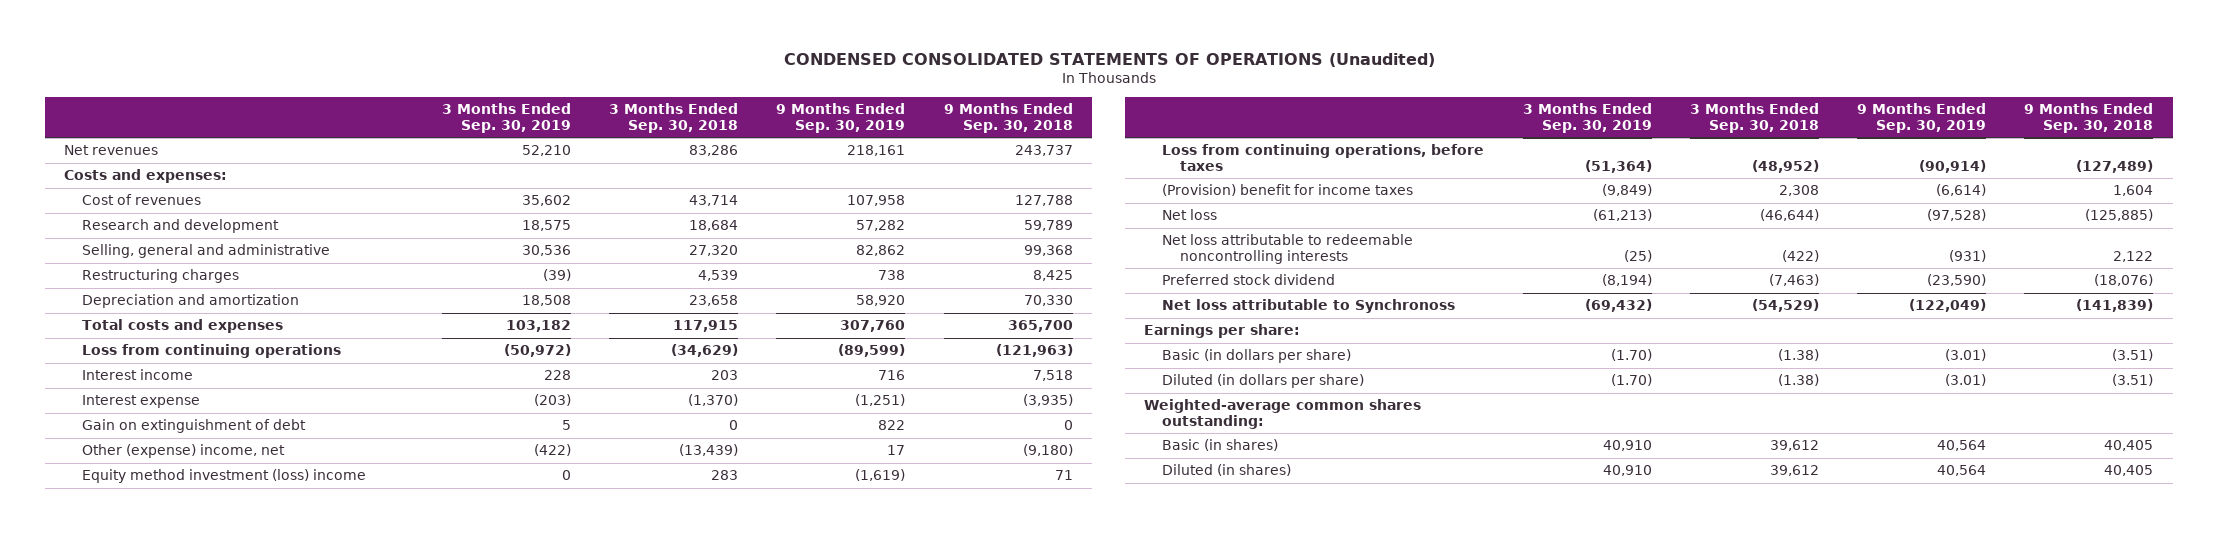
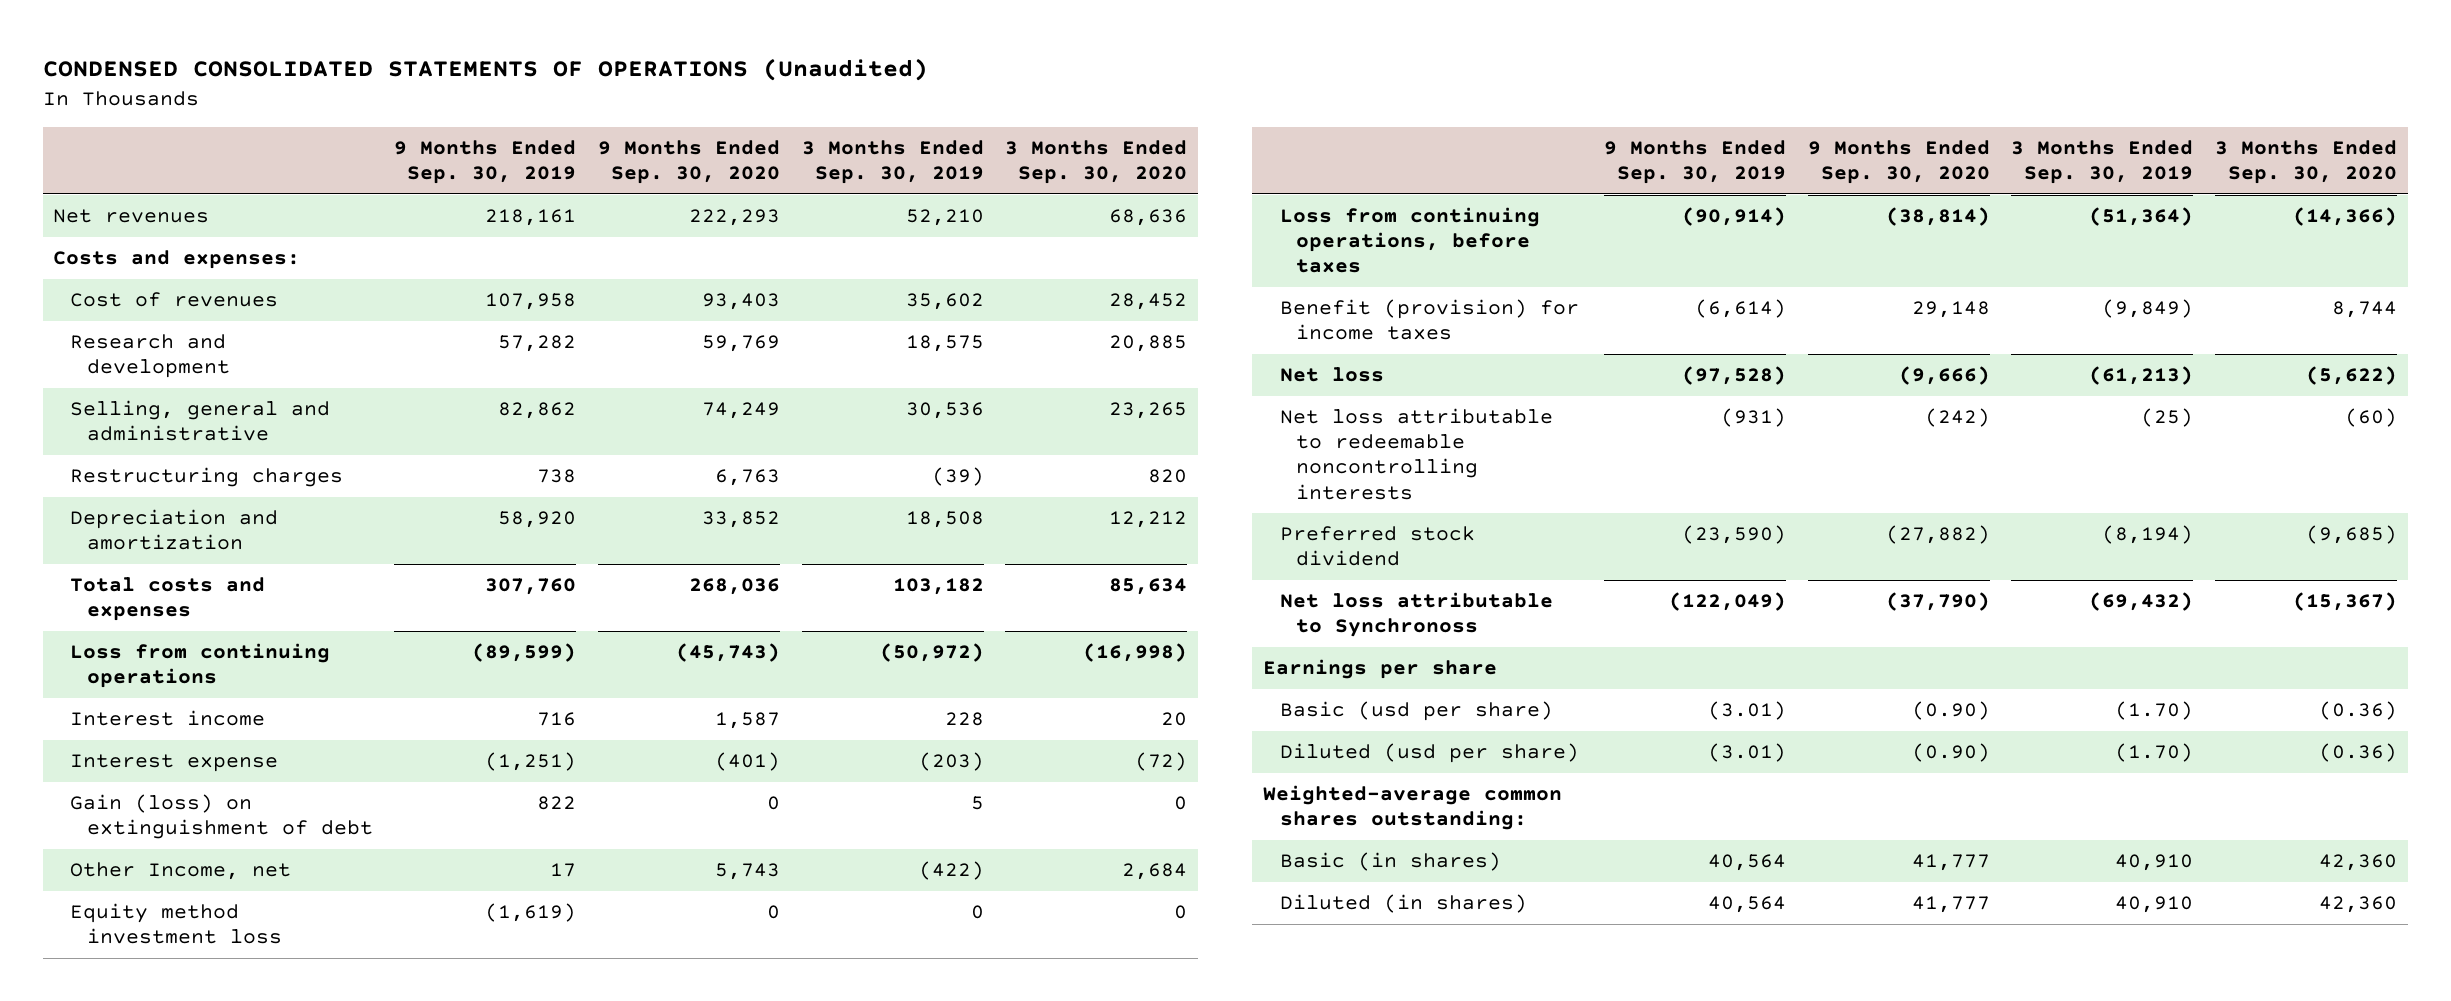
- | 3 Months Ended Sep. 30, 2019 | 3 Months Ended Sep. 30, 2018 | 9 Months Ended Sep. 30, 2019 | 9 Months Ended Sep. 30, 2018
+ | 9 Months Ended Sep. 30, 2019 | 9 Months Ended Sep. 30, 2020 | 3 Months Ended Sep. 30, 2019 | 3 Months Ended Sep. 30, 2020
- Gain on extinguishment of debt | 5 | 0 | 822 | 0
- Other (expense) income, net | (422) | (13,439) | 17 | (9,180)
- Equity method investment (loss) income | 0 | 283 | (1,619) | 71
+ Gain (loss) on extinguishment of debt | 822 | 0 | 5 | 0
+ Other Income, net | 17 | 5,743 | (422) | 2,684
+ Equity method investment loss | (1,619) | 0 | 0 | 0
- (Provision) benefit for income taxes | (9,849) | 2,308 | (6,614) | 1,604
+ Benefit (provision) for income taxes | (6,614) | 29,148 | (9,849) | 8,744
- Earnings per share:
- Basic (in dollars per share) | (1.70) | (1.38) | (3.01) | (3.51)
- Diluted (in dollars per share) | (1.70) | (1.38) | (3.01) | (3.51)
+ Earnings per share
+ Basic (usd per share) | (3.01) | (0.90) | (1.70) | (0.36)
+ Diluted (usd per share) | (3.01) | (0.90) | (1.70) | (0.36)

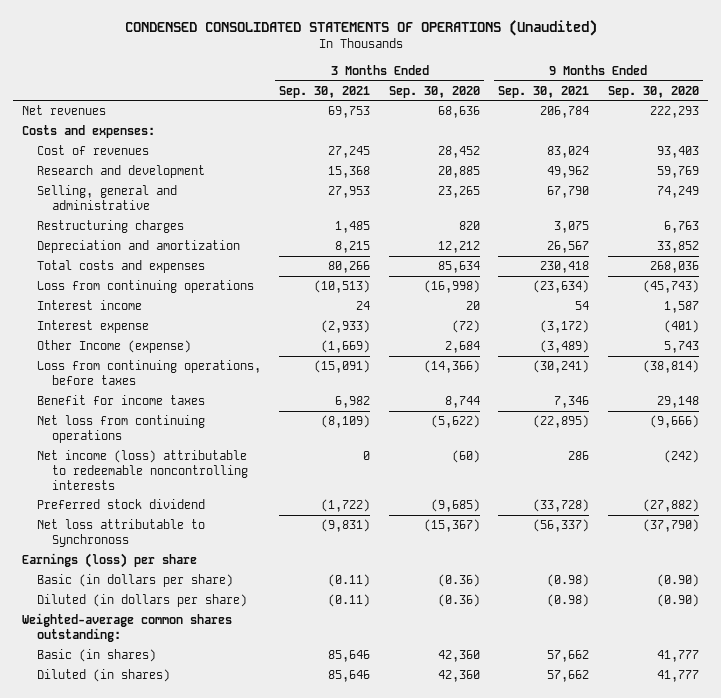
- | 9 Months Ended Sep. 30, 2019 | 9 Months Ended Sep. 30, 2020 | 3 Months Ended Sep. 30, 2019 | 3 Months Ended Sep. 30, 2020
+ | 3 Months Ended Sep. 30, 2021 | 3 Months Ended Sep. 30, 2020 | 9 Months Ended Sep. 30, 2021 | 9 Months Ended Sep. 30, 2020
- Gain (loss) on extinguishment of debt | 822 | 0 | 5 | 0
- Other Income, net | 17 | 5,743 | (422) | 2,684
- Equity method investment loss | (1,619) | 0 | 0 | 0
+ Other Income (expense) | (1,669) | 2,684 | (3,489) | 5,743
- Benefit (provision) for income taxes | (6,614) | 29,148 | (9,849) | 8,744
- Net loss | (97,528) | (9,666) | (61,213) | (5,622)
- Net loss attributable to redeemable noncontrolling interests | (931) | (242) | (25) | (60)
+ Benefit for income taxes | 6,982 | 8,744 | 7,346 | 29,148
+ Net loss from continuing operations | (8,109) | (5,622) | (22,895) | (9,666)
+ Net income (loss) attributable to redeemable noncontrolling interests | 0 | (60) | 286 | (242)
- Earnings per share
- Basic (usd per share) | (3.01) | (0.90) | (1.70) | (0.36)
- Diluted (usd per share) | (3.01) | (0.90) | (1.70) | (0.36)
+ Earnings (loss) per share
+ Basic (in dollars per share) | (0.11) | (0.36) | (0.98) | (0.90)
+ Diluted (in dollars per share) | (0.11) | (0.36) | (0.98) | (0.90)

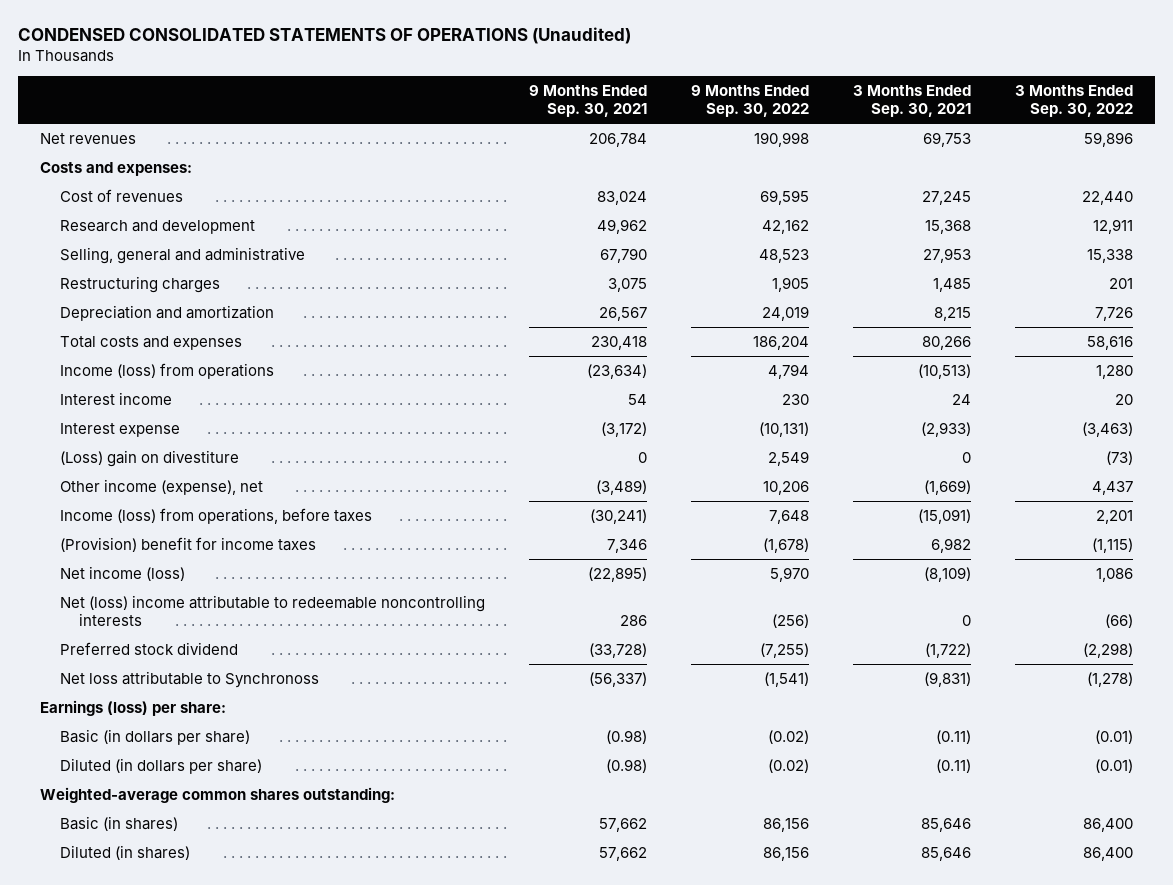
- | 3 Months Ended Sep. 30, 2021 | 3 Months Ended Sep. 30, 2020 | 9 Months Ended Sep. 30, 2021 | 9 Months Ended Sep. 30, 2020
+ | 9 Months Ended Sep. 30, 2021 | 9 Months Ended Sep. 30, 2022 | 3 Months Ended Sep. 30, 2021 | 3 Months Ended Sep. 30, 2022
- Loss from continuing operations | (10,513) | (16,998) | (23,634) | (45,743)
+ Income (loss) from operations | (23,634) | 4,794 | (10,513) | 1,280
- Other Income (expense) | (1,669) | 2,684 | (3,489) | 5,743
- Loss from continuing operations, before taxes | (15,091) | (14,366) | (30,241) | (38,814)
- Benefit for income taxes | 6,982 | 8,744 | 7,346 | 29,148
- Net loss from continuing operations | (8,109) | (5,622) | (22,895) | (9,666)
- Net income (loss) attributable to redeemable noncontrolling interests | 0 | (60) | 286 | (242)
+ (Loss) gain on divestiture | 0 | 2,549 | 0 | (73)
+ Other income (expense), net | (3,489) | 10,206 | (1,669) | 4,437
+ Income (loss) from operations, before taxes | (30,241) | 7,648 | (15,091) | 2,201
+ (Provision) benefit for income taxes | 7,346 | (1,678) | 6,982 | (1,115)
+ Net income (loss) | (22,895) | 5,970 | (8,109) | 1,086
+ Net (loss) income attributable to redeemable noncontrolling interests | 286 | (256) | 0 | (66)
- Earnings (loss) per share
+ Earnings (loss) per share:

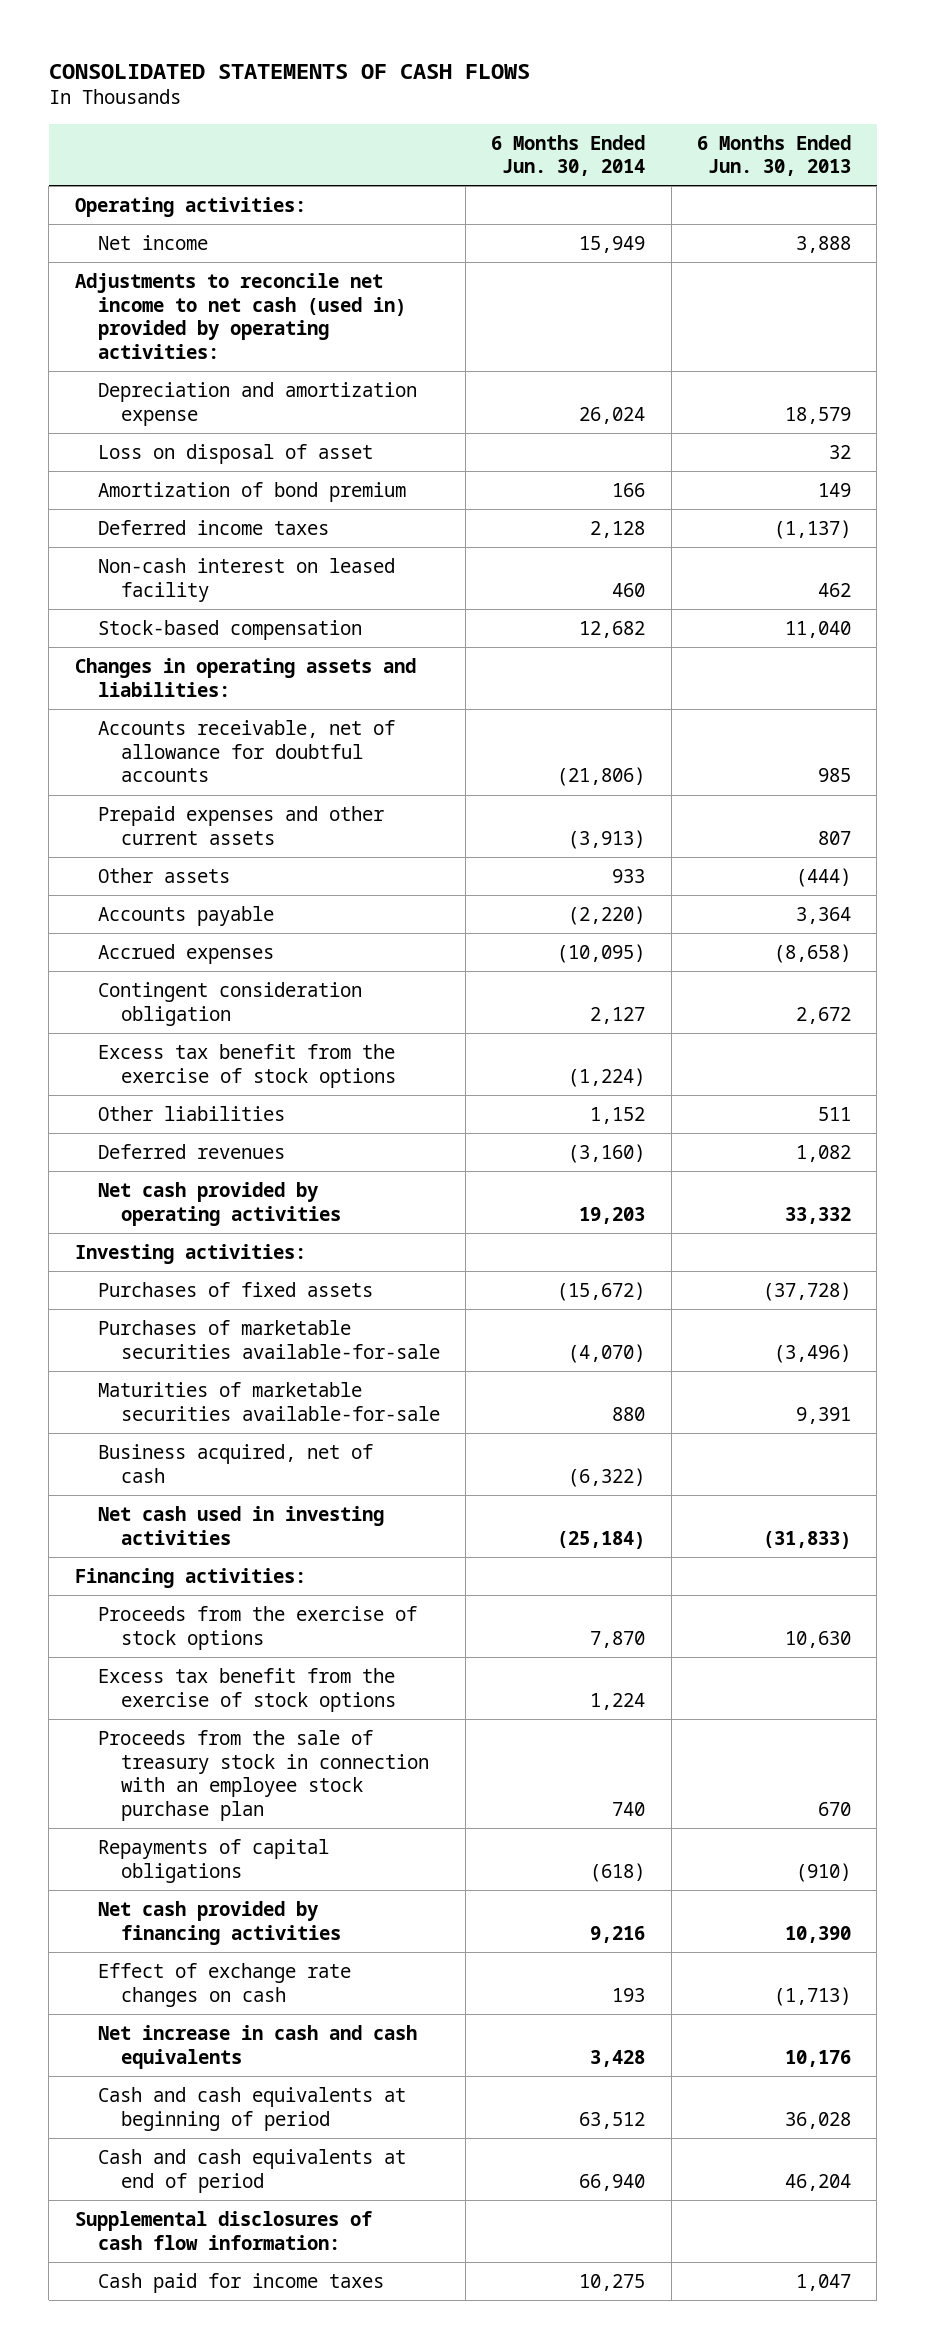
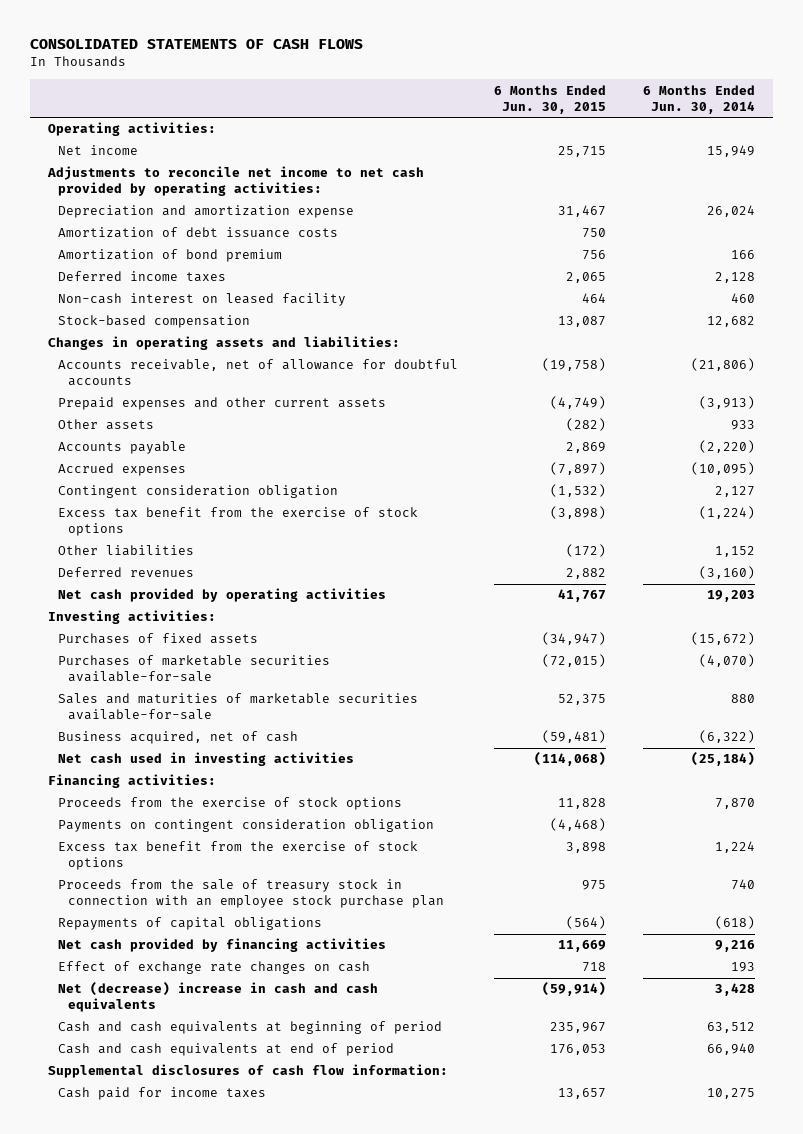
- | 6 Months Ended Jun. 30, 2014 | 6 Months Ended Jun. 30, 2013
+ | 6 Months Ended Jun. 30, 2015 | 6 Months Ended Jun. 30, 2014
- Adjustments to reconcile net income to net cash (used in) provided by operating activities:
+ Adjustments to reconcile net income to net cash provided by operating activities:
- Loss on disposal of asset | | 32
+ Amortization of debt issuance costs | 750 |
- Maturities of marketable securities available-for-sale | 880 | 9,391
+ Sales and maturities of marketable securities available-for-sale | 52,375 | 880
+ Payments on contingent consideration obligation | (4,468) |
- Net increase in cash and cash equivalents | 3,428 | 10,176
+ Net (decrease) increase in cash and cash equivalents | (59,914) | 3,428

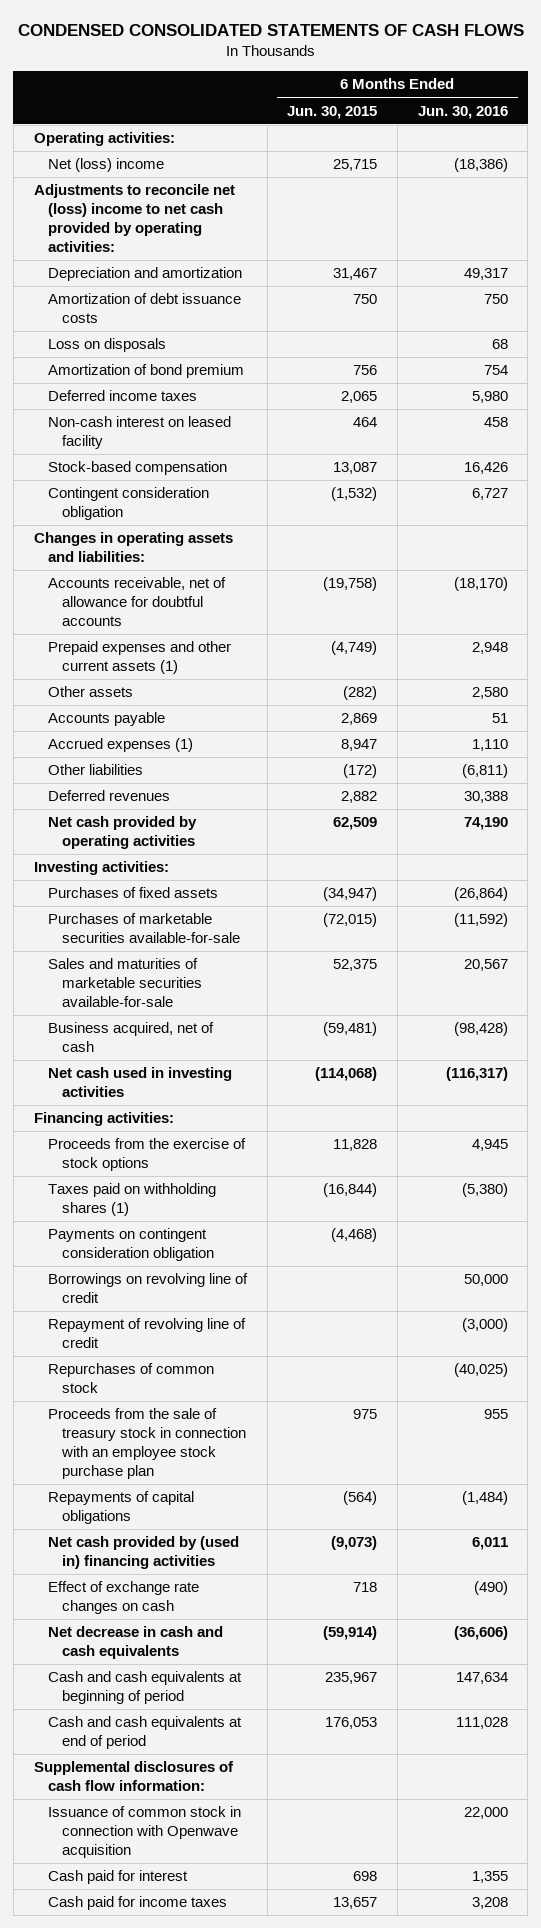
- CONSOLIDATED STATEMENTS OF CASH FLOWS
+ CONDENSED CONSOLIDATED STATEMENTS OF CASH FLOWS
- | 6 Months Ended Jun. 30, 2015 | 6 Months Ended Jun. 30, 2014
+ | 6 Months Ended Jun. 30, 2015 | 6 Months Ended Jun. 30, 2016
- Net income | 25,715 | 15,949
- Adjustments to reconcile net income to net cash provided by operating activities:
- Depreciation and amortization expense | 31,467 | 26,024
+ Net (loss) income | 25,715 | (18,386)
+ Adjustments to reconcile net (loss) income to net cash provided by operating activities:
+ Depreciation and amortization | 31,467 | 49,317
+ Loss on disposals | | 68
moved up: Contingent consideration obligation | (1,532) | 6,727
- Prepaid expenses and other current assets | (4,749) | (3,913)
+ Prepaid expenses and other current assets (1) | (4,749) | 2,948
- Accrued expenses | (7,897) | (10,095)
- Excess tax benefit from the exercise of stock options | (3,898) | (1,224)
+ Accrued expenses (1) | 8,947 | 1,110
- Net cash provided by operating activities | 41,767 | 19,203
+ Net cash provided by operating activities | 62,509 | 74,190
+ Taxes paid on withholding shares (1) | (16,844) | (5,380)
- Excess tax benefit from the exercise of stock options | 3,898 | 1,224
+ Borrowings on revolving line of credit | | 50,000
+ Repayment of revolving line of credit | | (3,000)
+ Repurchases of common stock | | (40,025)
- Net cash provided by financing activities | 11,669 | 9,216
+ Net cash provided by (used in) financing activities | (9,073) | 6,011
- Net (decrease) increase in cash and cash equivalents | (59,914) | 3,428
+ Net decrease in cash and cash equivalents | (59,914) | (36,606)
+ Issuance of common stock in connection with Openwave acquisition | | 22,000
+ Cash paid for interest | 698 | 1,355

